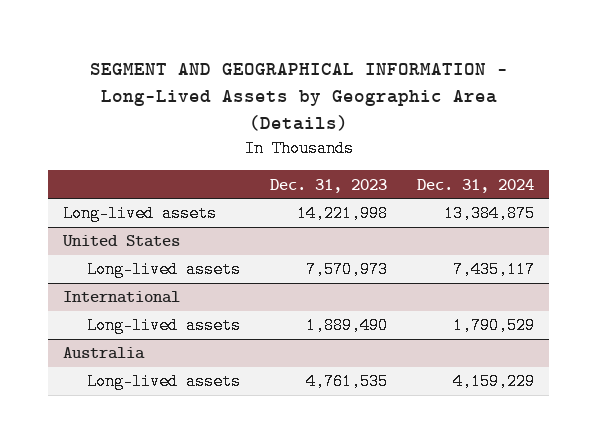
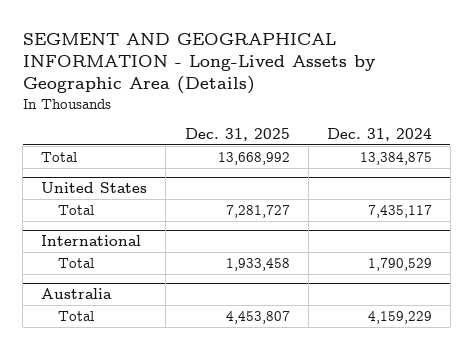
- | Dec. 31, 2023 | Dec. 31, 2024
+ | Dec. 31, 2025 | Dec. 31, 2024
- Long-lived assets | 14,221,998 | 13,384,875
+ Total | 13,668,992 | 13,384,875
@ United States
- Long-lived assets | 7,570,973 | 7,435,117
+ Total | 7,281,727 | 7,435,117
@ International
- Long-lived assets | 1,889,490 | 1,790,529
+ Total | 1,933,458 | 1,790,529
@ Australia
- Long-lived assets | 4,761,535 | 4,159,229
+ Total | 4,453,807 | 4,159,229

